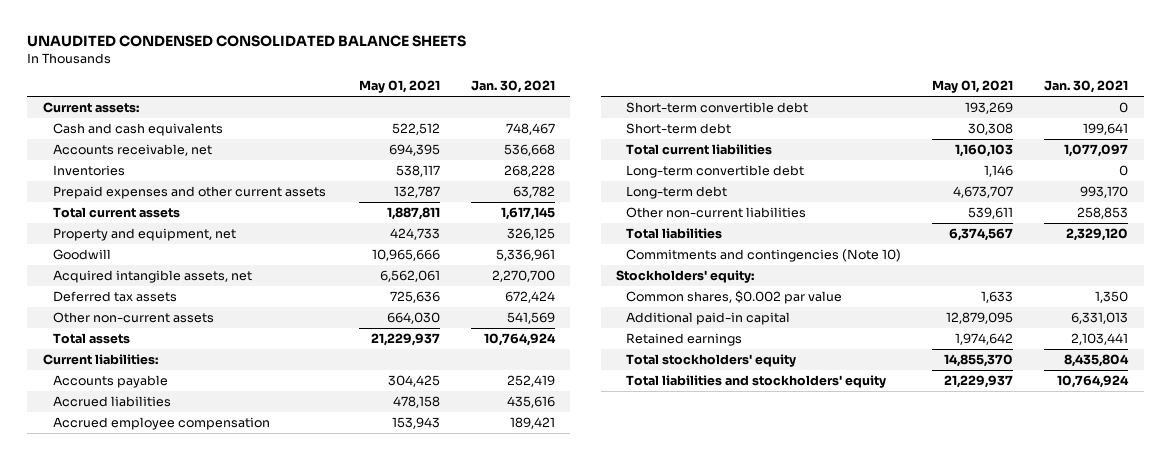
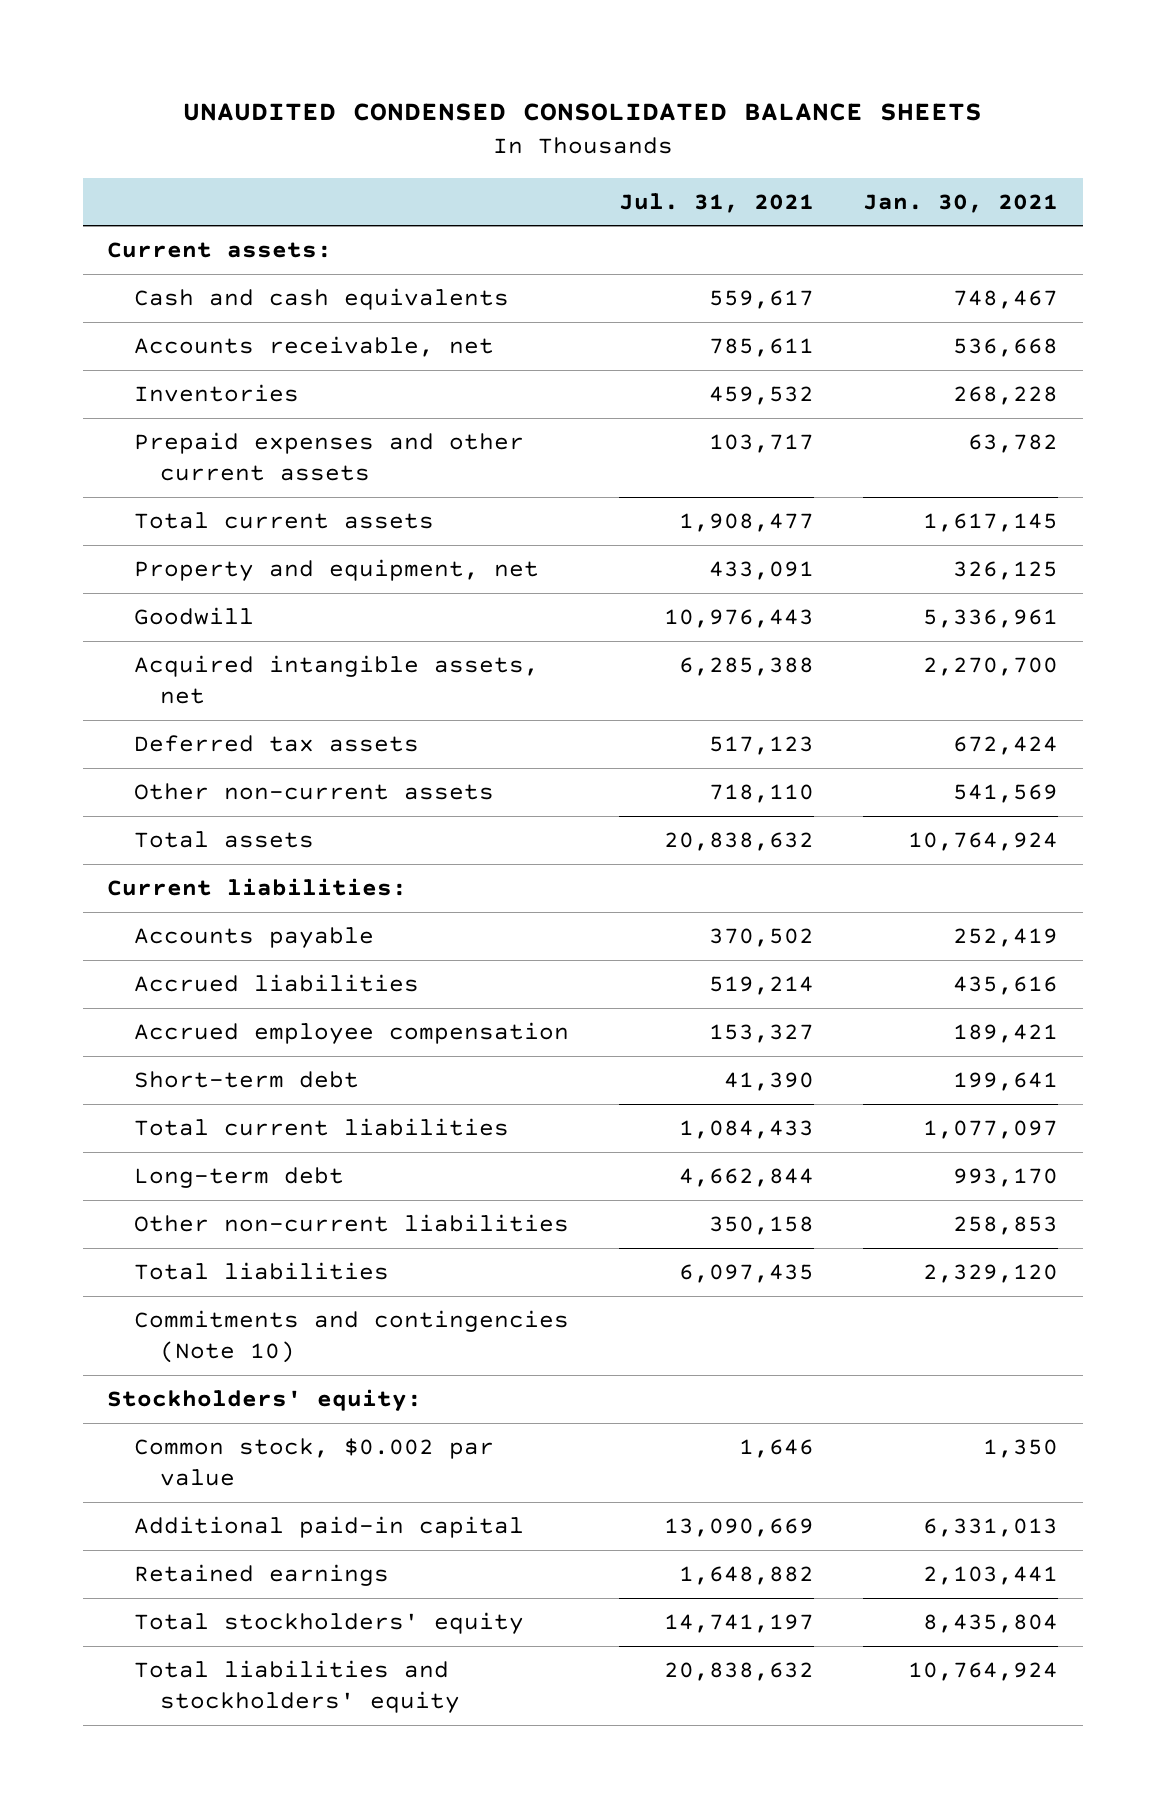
- | May 01, 2021 | Jan. 30, 2021
+ | Jul. 31, 2021 | Jan. 30, 2021
- Short-term convertible debt | 193,269 | 0
- Long-term convertible debt | 1,146 | 0
- Common shares, $0.002 par value | 1,633 | 1,350
+ Common stock, $0.002 par value | 1,646 | 1,350

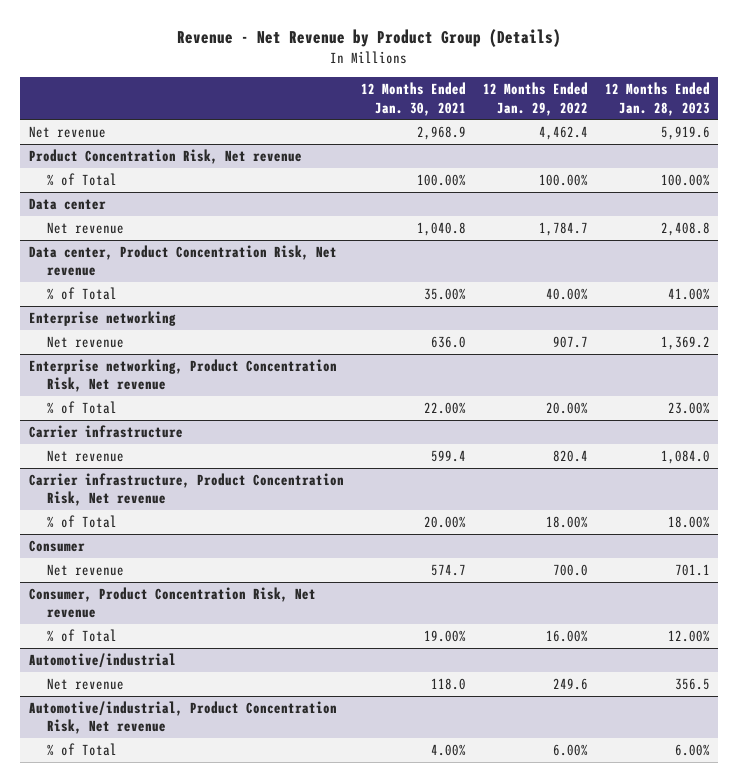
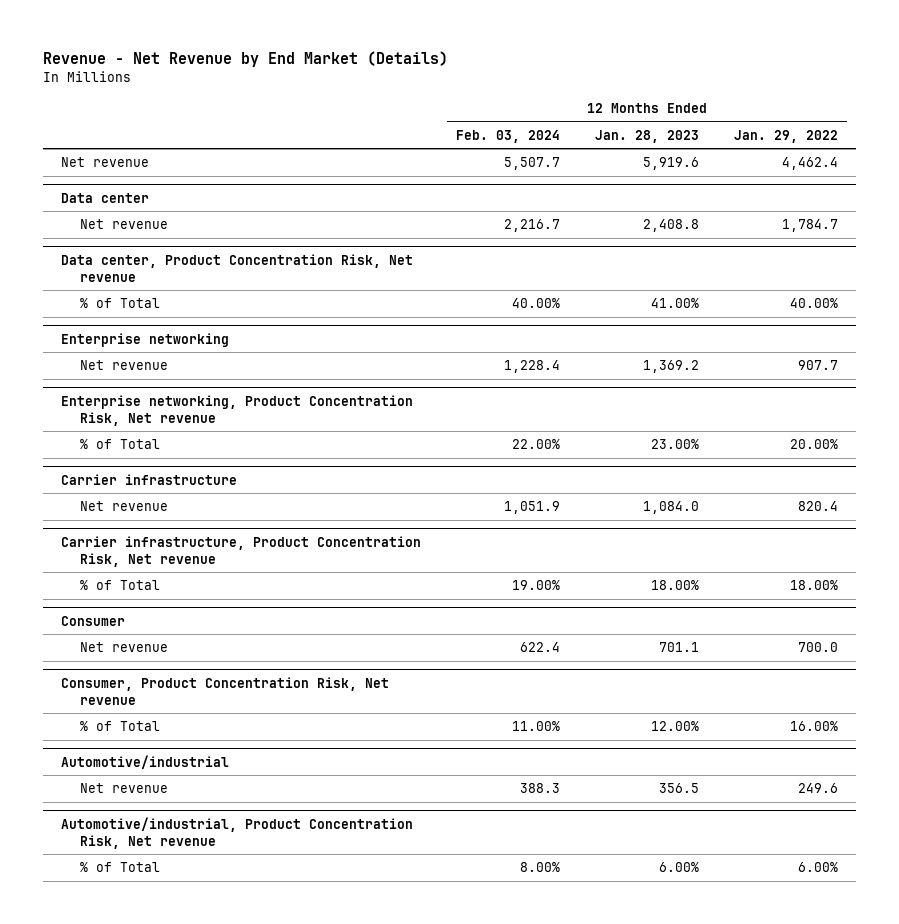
- Revenue - Net Revenue by Product Group (Details)
+ Revenue - Net Revenue by End Market (Details)
- | 12 Months Ended Jan. 30, 2021 | 12 Months Ended Jan. 29, 2022 | 12 Months Ended Jan. 28, 2023
+ | 12 Months Ended Feb. 03, 2024 | 12 Months Ended Jan. 28, 2023 | 12 Months Ended Jan. 29, 2022
- Product Concentration Risk, Net revenue
- % of Total | 100.00% | 100.00% | 100.00%

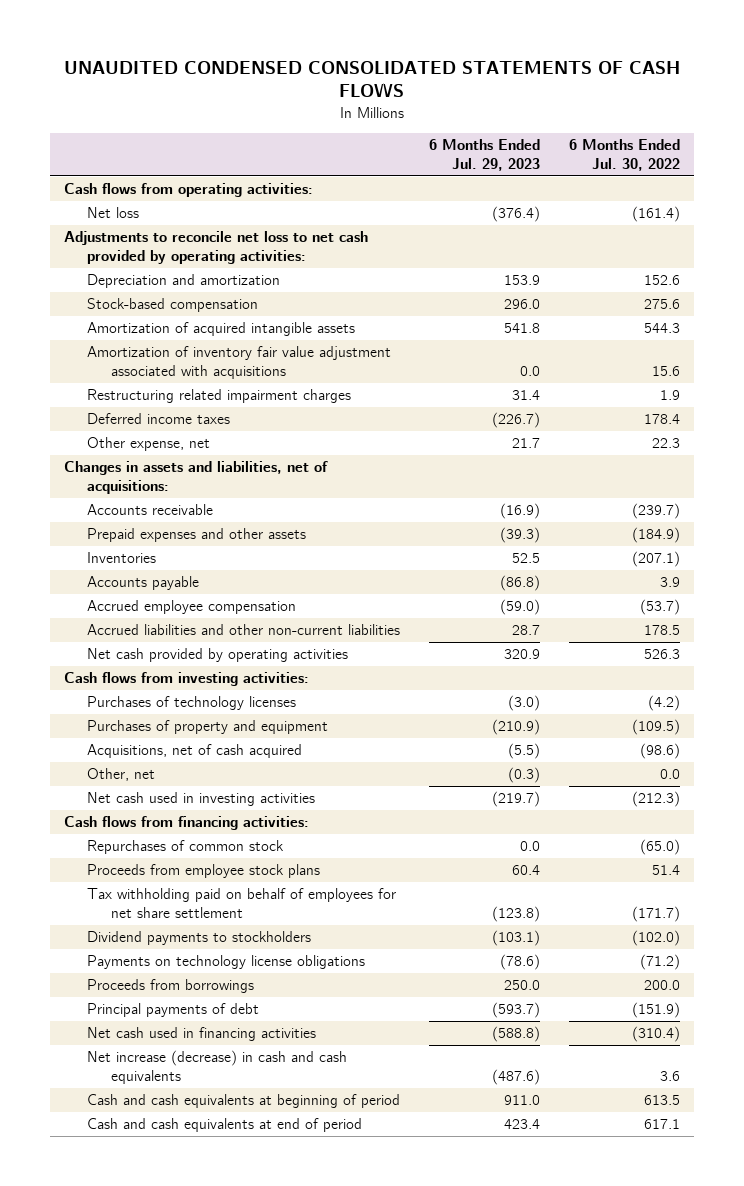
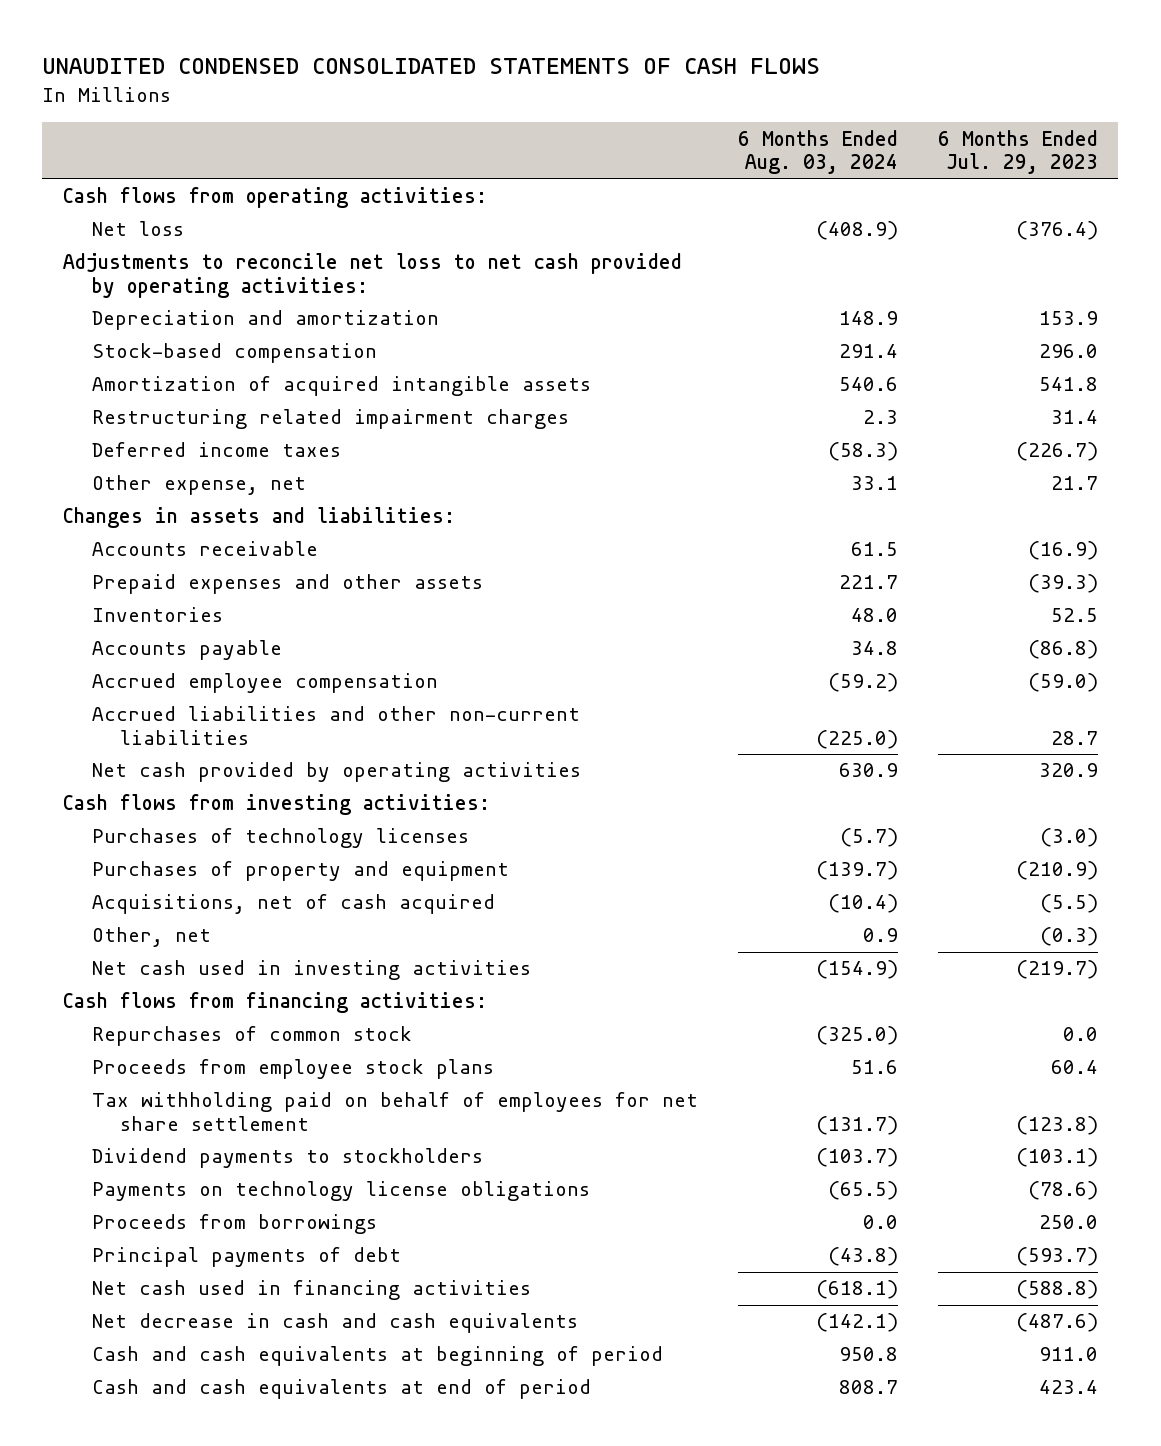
- | 6 Months Ended Jul. 29, 2023 | 6 Months Ended Jul. 30, 2022
+ | 6 Months Ended Aug. 03, 2024 | 6 Months Ended Jul. 29, 2023
- Amortization of inventory fair value adjustment associated with acquisitions | 0.0 | 15.6
- Changes in assets and liabilities, net of acquisitions:
+ Changes in assets and liabilities:
- Net increase (decrease) in cash and cash equivalents | (487.6) | 3.6
+ Net decrease in cash and cash equivalents | (142.1) | (487.6)

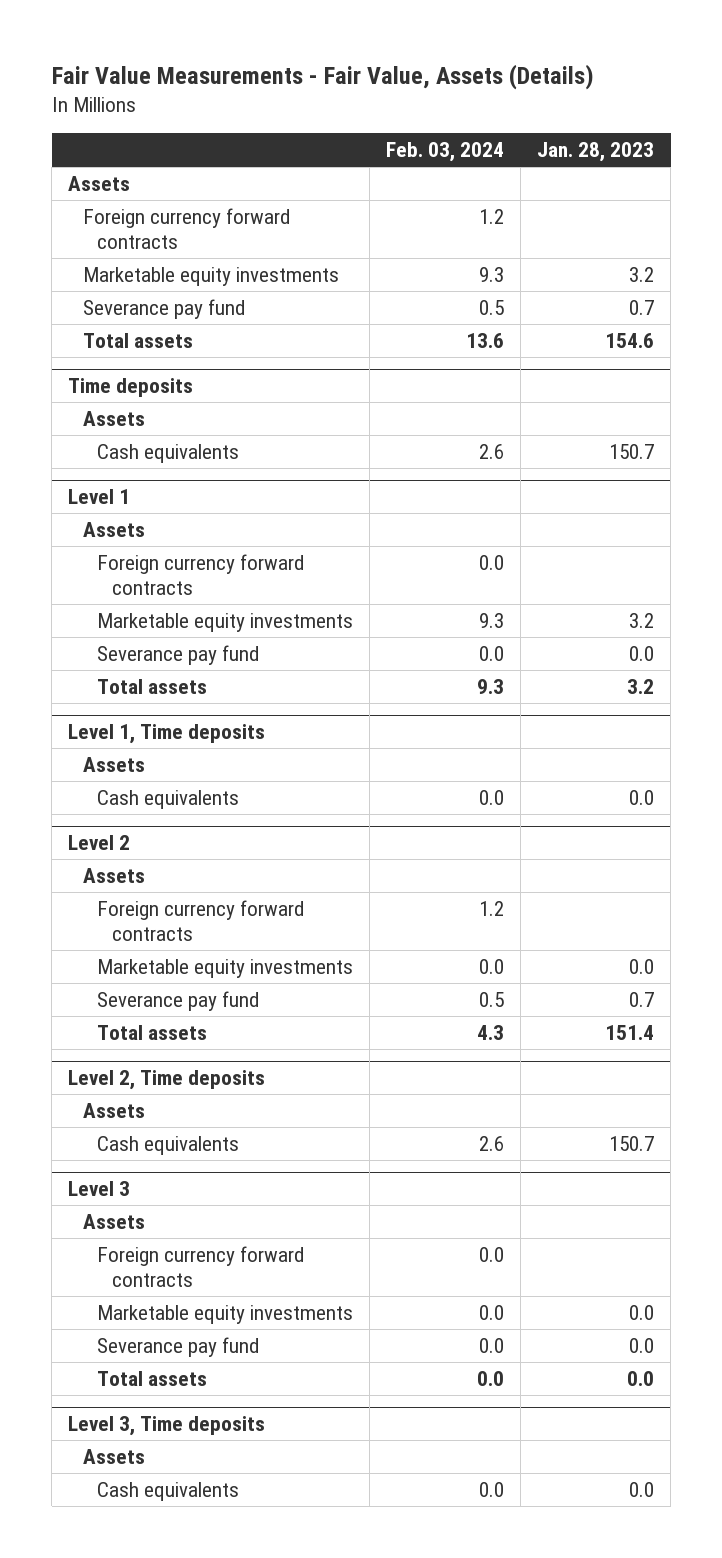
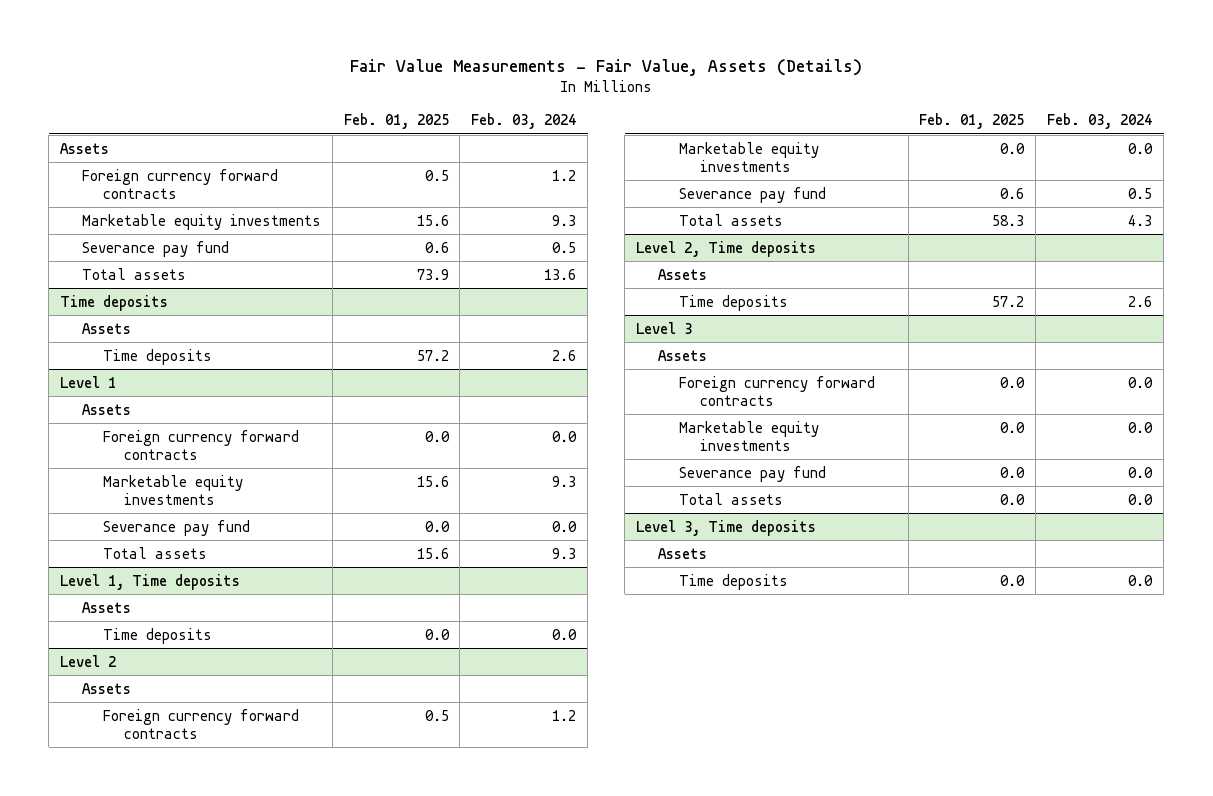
- | Feb. 03, 2024 | Jan. 28, 2023
+ | Feb. 01, 2025 | Feb. 03, 2024
@ Time deposits
- Cash equivalents | 2.6 | 150.7
+ Time deposits | 57.2 | 2.6
@ Level 1, Time deposits
- Cash equivalents | 0.0 | 0.0
+ Time deposits | 0.0 | 0.0
@ Level 2, Time deposits
- Cash equivalents | 2.6 | 150.7
+ Time deposits | 57.2 | 2.6
@ Level 3, Time deposits
- Cash equivalents | 0.0 | 0.0
+ Time deposits | 0.0 | 0.0

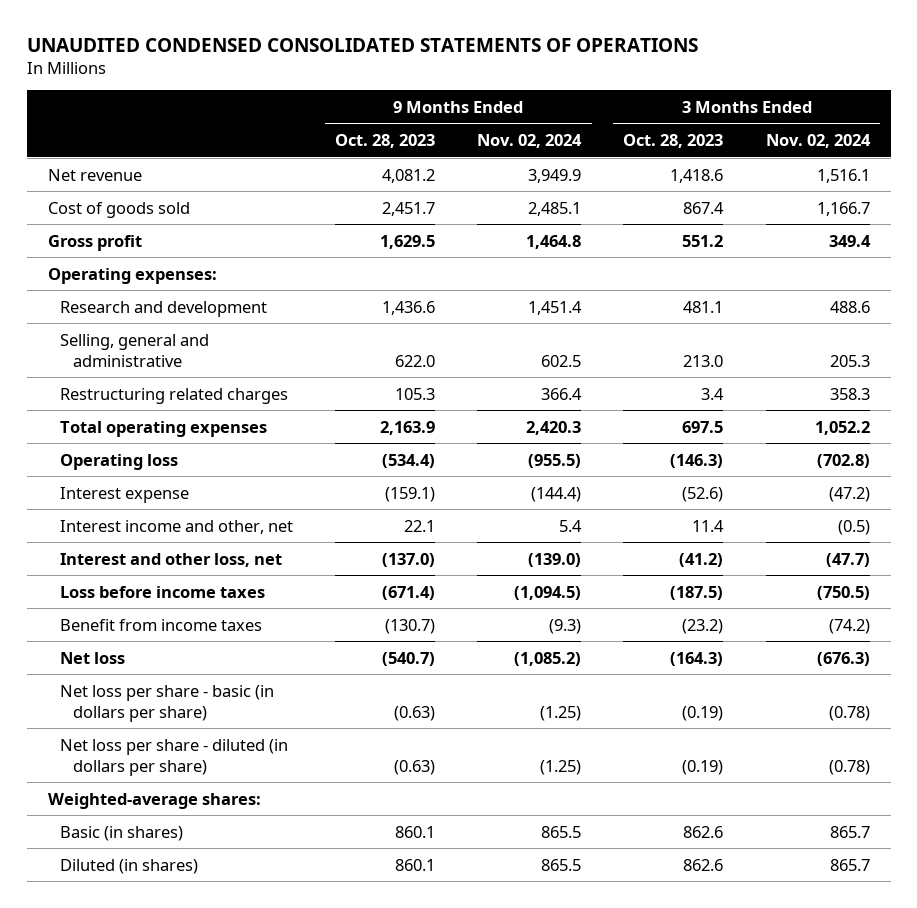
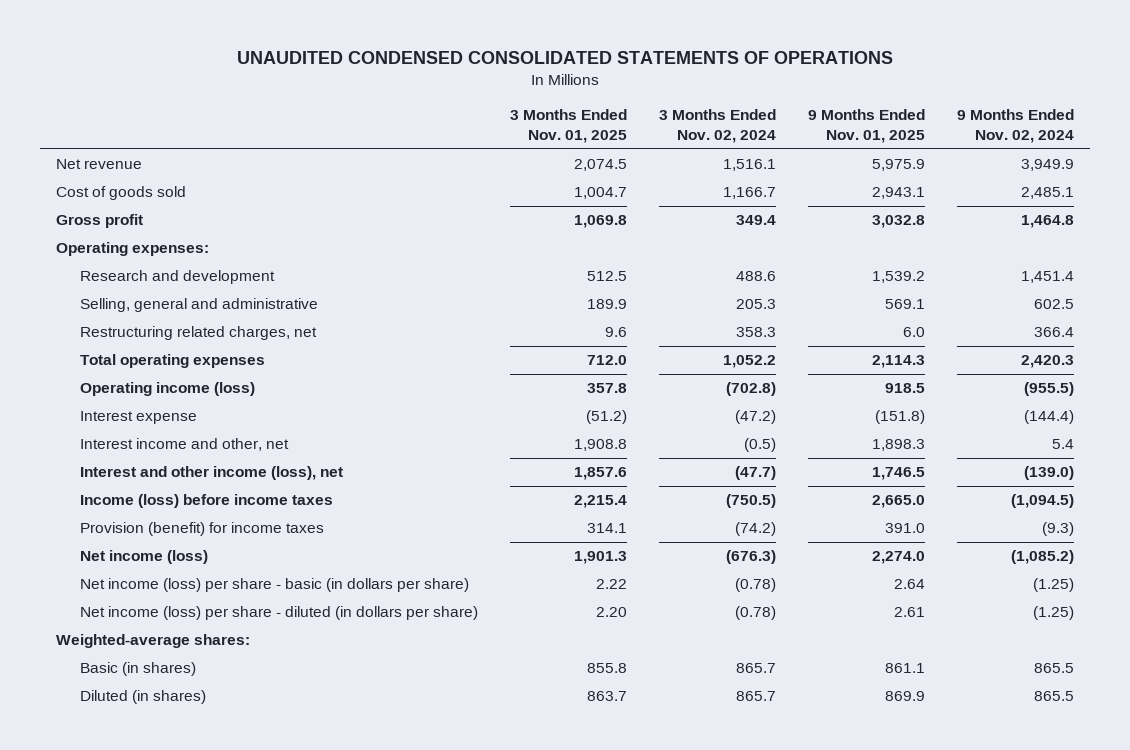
- | 9 Months Ended Oct. 28, 2023 | 9 Months Ended Nov. 02, 2024 | 3 Months Ended Oct. 28, 2023 | 3 Months Ended Nov. 02, 2024
+ | 3 Months Ended Nov. 01, 2025 | 3 Months Ended Nov. 02, 2024 | 9 Months Ended Nov. 01, 2025 | 9 Months Ended Nov. 02, 2024
- Restructuring related charges | 105.3 | 366.4 | 3.4 | 358.3
+ Restructuring related charges, net | 9.6 | 358.3 | 6.0 | 366.4
- Operating loss | (534.4) | (955.5) | (146.3) | (702.8)
+ Operating income (loss) | 357.8 | (702.8) | 918.5 | (955.5)
- Interest and other loss, net | (137.0) | (139.0) | (41.2) | (47.7)
- Loss before income taxes | (671.4) | (1,094.5) | (187.5) | (750.5)
- Benefit from income taxes | (130.7) | (9.3) | (23.2) | (74.2)
- Net loss | (540.7) | (1,085.2) | (164.3) | (676.3)
- Net loss per share - basic (in dollars per share) | (0.63) | (1.25) | (0.19) | (0.78)
- Net loss per share - diluted (in dollars per share) | (0.63) | (1.25) | (0.19) | (0.78)
+ Interest and other income (loss), net | 1,857.6 | (47.7) | 1,746.5 | (139.0)
+ Income (loss) before income taxes | 2,215.4 | (750.5) | 2,665.0 | (1,094.5)
+ Provision (benefit) for income taxes | 314.1 | (74.2) | 391.0 | (9.3)
+ Net income (loss) | 1,901.3 | (676.3) | 2,274.0 | (1,085.2)
+ Net income (loss) per share - basic (in dollars per share) | 2.22 | (0.78) | 2.64 | (1.25)
+ Net income (loss) per share - diluted (in dollars per share) | 2.20 | (0.78) | 2.61 | (1.25)

